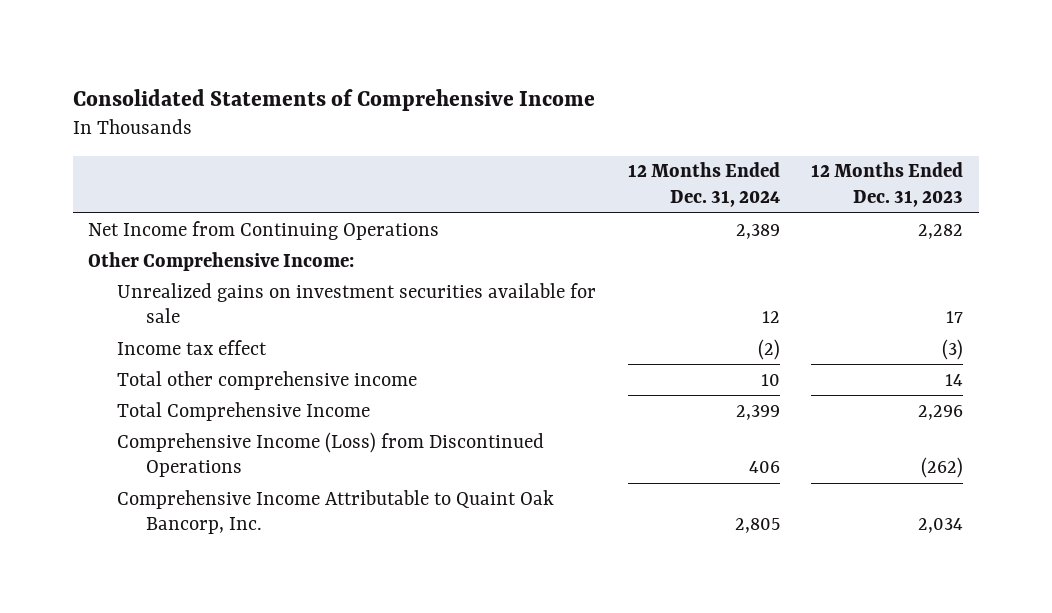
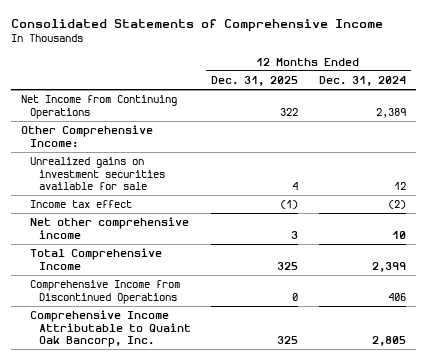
- | 12 Months Ended Dec. 31, 2024 | 12 Months Ended Dec. 31, 2023
+ | 12 Months Ended Dec. 31, 2025 | 12 Months Ended Dec. 31, 2024
- Total other comprehensive income | 10 | 14
+ Net other comprehensive income | 3 | 10
- Comprehensive Income (Loss) from Discontinued Operations | 406 | (262)
+ Comprehensive Income from Discontinued Operations | 0 | 406

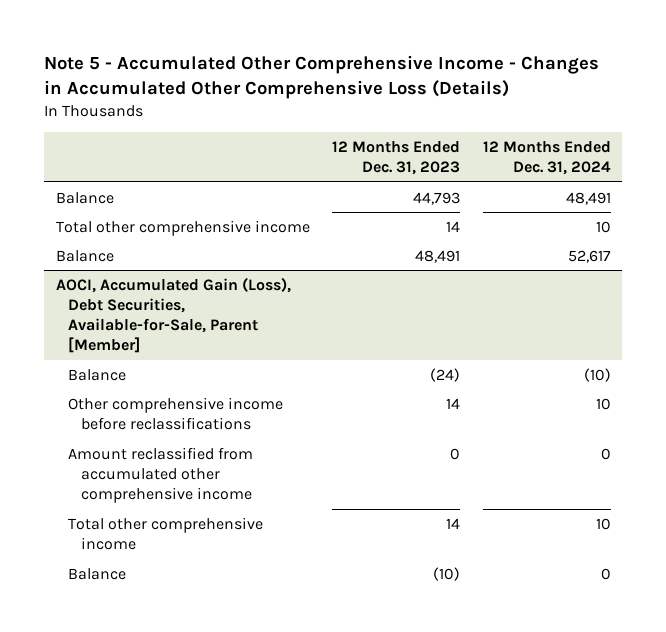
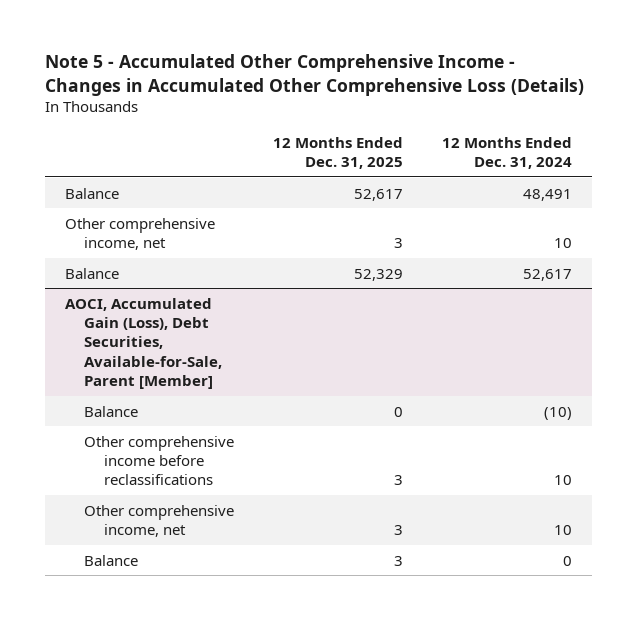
- | 12 Months Ended Dec. 31, 2023 | 12 Months Ended Dec. 31, 2024
+ | 12 Months Ended Dec. 31, 2025 | 12 Months Ended Dec. 31, 2024
- Total other comprehensive income | 14 | 10
+ Other comprehensive income, net | 3 | 10
@ AOCI, Accumulated Gain (Loss), Debt Securities, Available-for-Sale, Parent [Member]
- Amount reclassified from accumulated other comprehensive income | 0 | 0
- Total other comprehensive income | 14 | 10
+ Other comprehensive income, net | 3 | 10

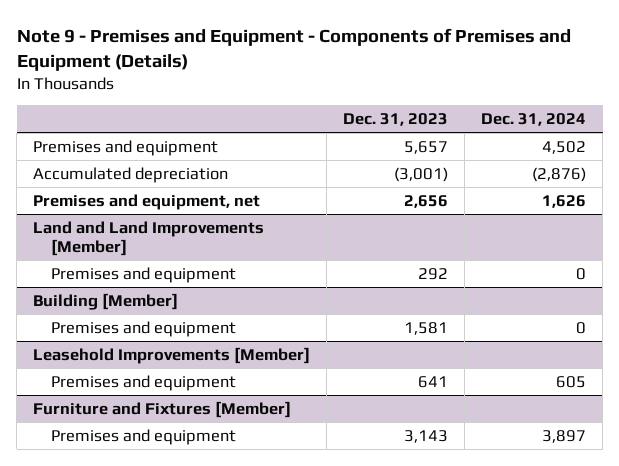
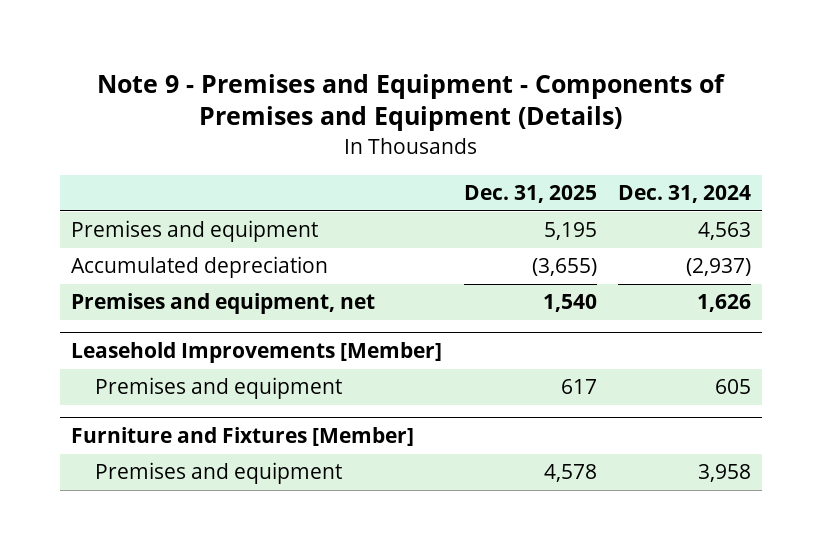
- | Dec. 31, 2023 | Dec. 31, 2024
+ | Dec. 31, 2025 | Dec. 31, 2024
- Premises and equipment | 5,657 | 4,502
- Accumulated depreciation | (3,001) | (2,876)
+ Premises and equipment | 5,195 | 4,563
+ Accumulated depreciation | (3,655) | (2,937)
- Land and Land Improvements [Member]
- Premises and equipment | 292 | 0
- Building [Member]
- Premises and equipment | 1,581 | 0
@ Furniture and Fixtures [Member]
- Premises and equipment | 3,143 | 3,897
+ Premises and equipment | 4,578 | 3,958

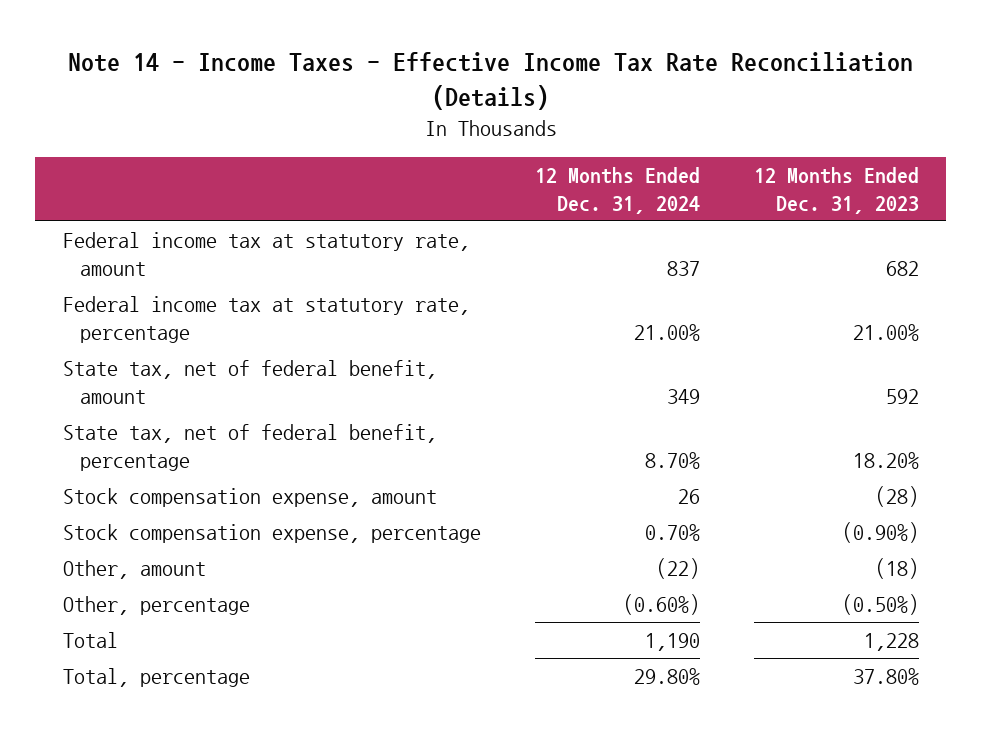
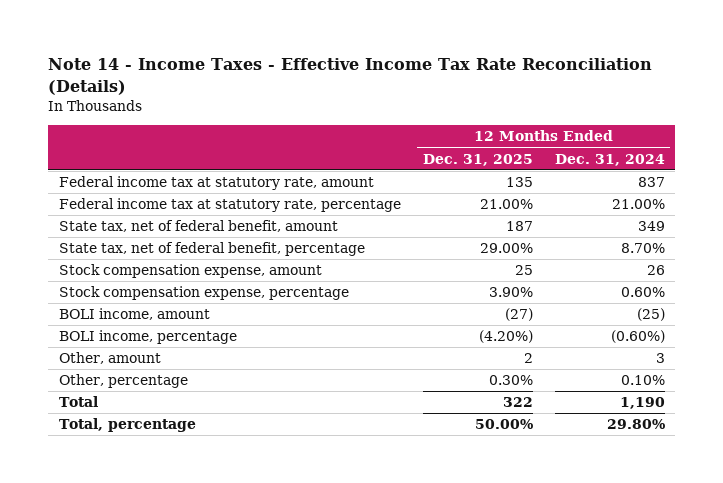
- | 12 Months Ended Dec. 31, 2024 | 12 Months Ended Dec. 31, 2023
+ | 12 Months Ended Dec. 31, 2025 | 12 Months Ended Dec. 31, 2024
- Stock compensation expense, percentage | 0.70% | (0.90%)
- Other, amount | (22) | (18)
- Other, percentage | (0.60%) | (0.50%)
+ Stock compensation expense, percentage | 3.90% | 0.60%
+ BOLI income, amount | (27) | (25)
+ BOLI income, percentage | (4.20%) | (0.60%)
+ Other, amount | 2 | 3
+ Other, percentage | 0.30% | 0.10%

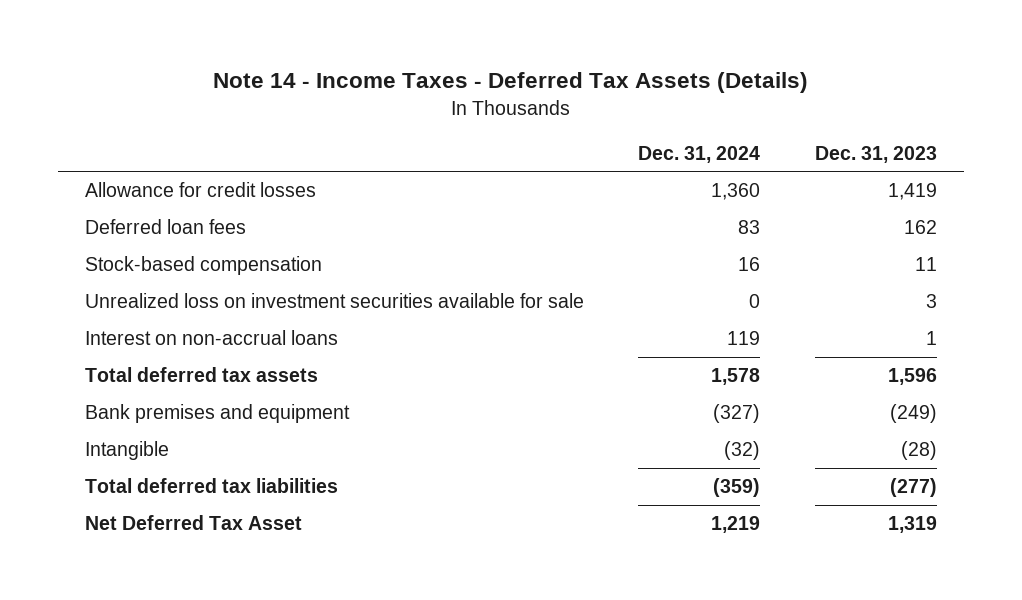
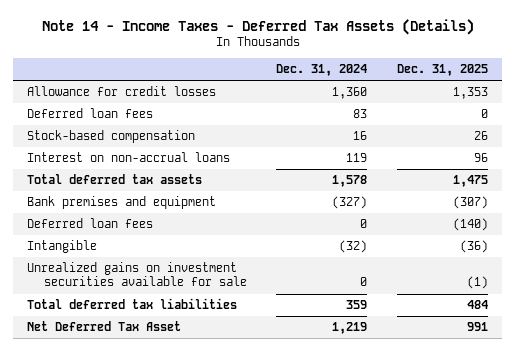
- | Dec. 31, 2024 | Dec. 31, 2023
+ | Dec. 31, 2024 | Dec. 31, 2025
- Unrealized loss on investment securities available for sale | 0 | 3
+ Deferred loan fees | 0 | (140)
- Total deferred tax liabilities | (359) | (277)
+ Unrealized gains on investment securities available for sale | 0 | (1)
+ Total deferred tax liabilities | 359 | 484

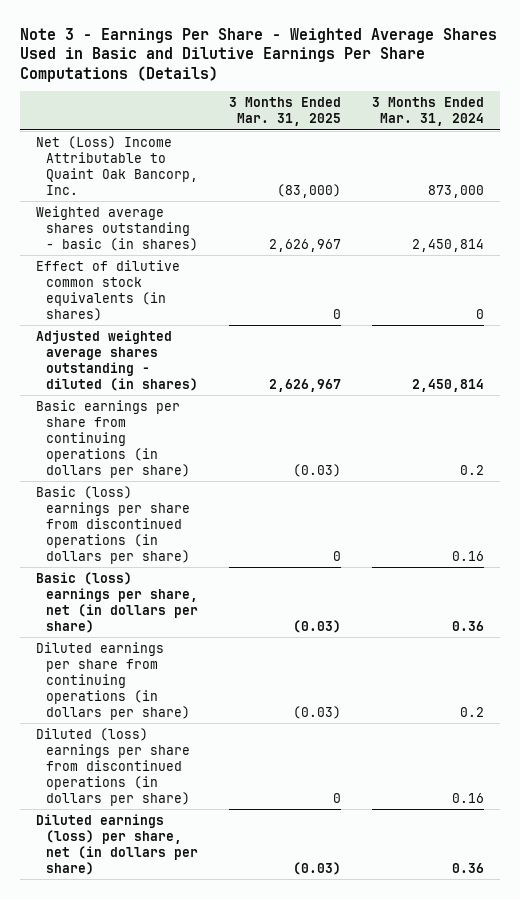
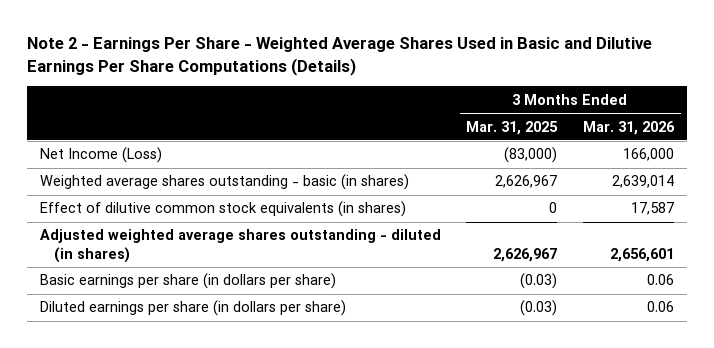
- Note 3 - Earnings Per Share - Weighted Average Shares Used in Basic and Dilutive Earnings Per Share Computations (Details)
+ Note 2 - Earnings Per Share - Weighted Average Shares Used in Basic and Dilutive Earnings Per Share Computations (Details)
- | 3 Months Ended Mar. 31, 2025 | 3 Months Ended Mar. 31, 2024
+ | 3 Months Ended Mar. 31, 2025 | 3 Months Ended Mar. 31, 2026
- Net (Loss) Income Attributable to Quaint Oak Bancorp, Inc. | (83,000) | 873,000
+ Net Income (Loss) | (83,000) | 166,000
- Basic earnings per share from continuing operations (in dollars per share) | (0.03) | 0.2
- Basic (loss) earnings per share from discontinued operations (in dollars per share) | 0 | 0.16
- Basic (loss) earnings per share, net (in dollars per share) | (0.03) | 0.36
- Diluted earnings per share from continuing operations (in dollars per share) | (0.03) | 0.2
- Diluted (loss) earnings per share from discontinued operations (in dollars per share) | 0 | 0.16
- Diluted earnings (loss) per share, net (in dollars per share) | (0.03) | 0.36
+ Basic earnings per share (in dollars per share) | (0.03) | 0.06
+ Diluted earnings per share (in dollars per share) | (0.03) | 0.06

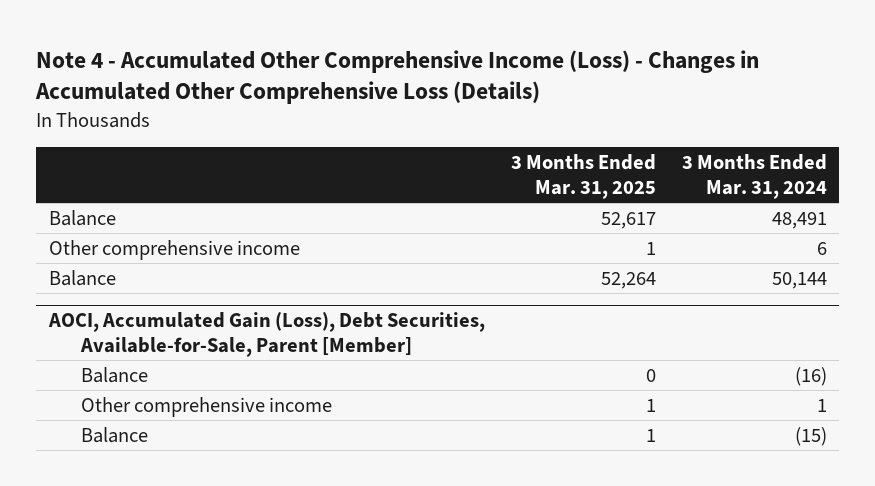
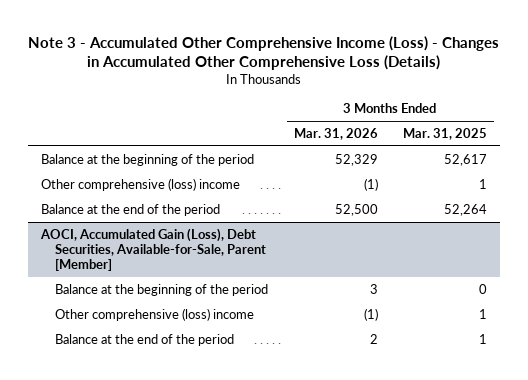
- Note 4 - Accumulated Other Comprehensive Income (Loss) - Changes in Accumulated Other Comprehensive Loss (Details)
+ Note 3 - Accumulated Other Comprehensive Income (Loss) - Changes in Accumulated Other Comprehensive Loss (Details)
- | 3 Months Ended Mar. 31, 2025 | 3 Months Ended Mar. 31, 2024
+ | 3 Months Ended Mar. 31, 2026 | 3 Months Ended Mar. 31, 2025
- Balance | 52,617 | 48,491
- Other comprehensive income | 1 | 6
- Balance | 52,264 | 50,144
+ Balance at the beginning of the period | 52,329 | 52,617
+ Other comprehensive (loss) income | (1) | 1
+ Balance at the end of the period | 52,500 | 52,264
@ AOCI, Accumulated Gain (Loss), Debt Securities, Available-for-Sale, Parent [Member]
- Balance | 0 | (16)
- Other comprehensive income | 1 | 1
- Balance | 1 | (15)
+ Balance at the beginning of the period | 3 | 0
+ Other comprehensive (loss) income | (1) | 1
+ Balance at the end of the period | 2 | 1

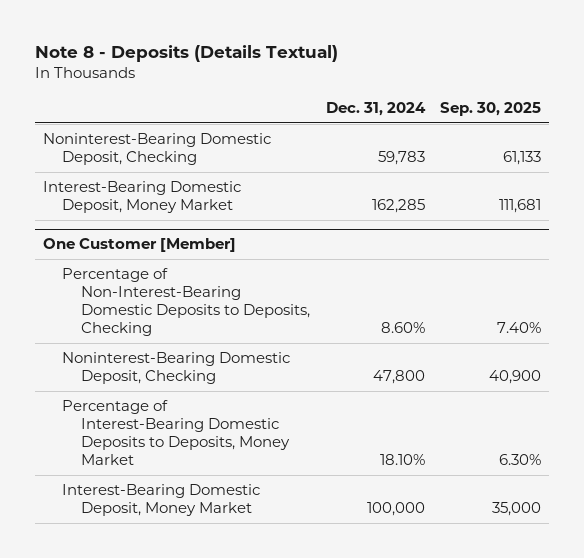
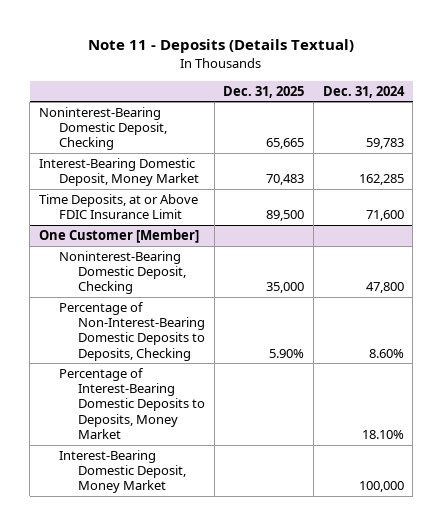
- Note 8 - Deposits (Details Textual)
+ Note 11 - Deposits (Details Textual)
- | Dec. 31, 2024 | Sep. 30, 2025
+ | Dec. 31, 2025 | Dec. 31, 2024
+ Time Deposits, at or Above FDIC Insurance Limit | 89,500 | 71,600
@ One Customer [Member]
moved down: Percentage of Non-Interest-Bearing Domestic Deposits to Deposits, Checking | 5.90% | 8.60%

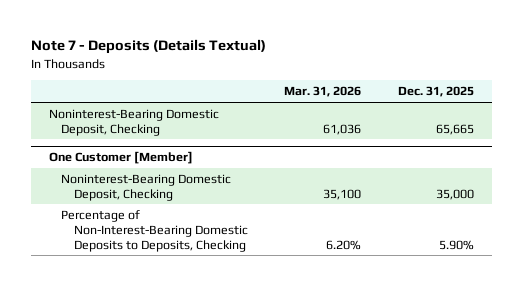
- Note 11 - Deposits (Details Textual)
+ Note 7 - Deposits (Details Textual)
- | Dec. 31, 2025 | Dec. 31, 2024
+ | Mar. 31, 2026 | Dec. 31, 2025
- Interest-Bearing Domestic Deposit, Money Market | 70,483 | 162,285
- Time Deposits, at or Above FDIC Insurance Limit | 89,500 | 71,600
@ One Customer [Member]
- Percentage of Interest-Bearing Domestic Deposits to Deposits, Money Market | | 18.10%
- Interest-Bearing Domestic Deposit, Money Market | | 100,000

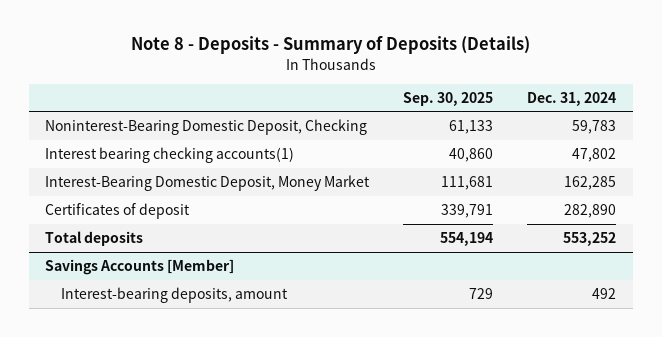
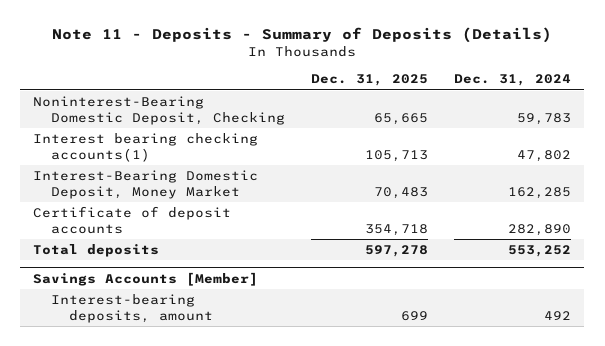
- Note 8 - Deposits - Summary of Deposits (Details)
+ Note 11 - Deposits - Summary of Deposits (Details)
- | Sep. 30, 2025 | Dec. 31, 2024
+ | Dec. 31, 2025 | Dec. 31, 2024
- Certificates of deposit | 339,791 | 282,890
+ Certificate of deposit accounts | 354,718 | 282,890

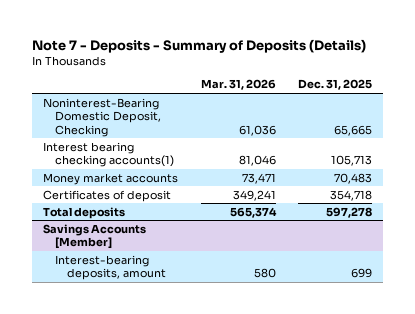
- Note 11 - Deposits - Summary of Deposits (Details)
+ Note 7 - Deposits - Summary of Deposits (Details)
- | Dec. 31, 2025 | Dec. 31, 2024
+ | Mar. 31, 2026 | Dec. 31, 2025
- Interest-Bearing Domestic Deposit, Money Market | 70,483 | 162,285
- Certificate of deposit accounts | 354,718 | 282,890
+ Money market accounts | 73,471 | 70,483
+ Certificates of deposit | 349,241 | 354,718

